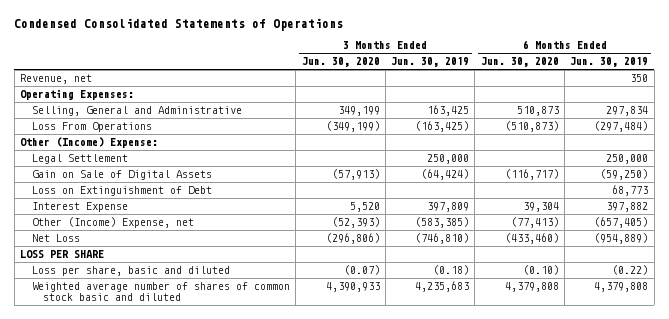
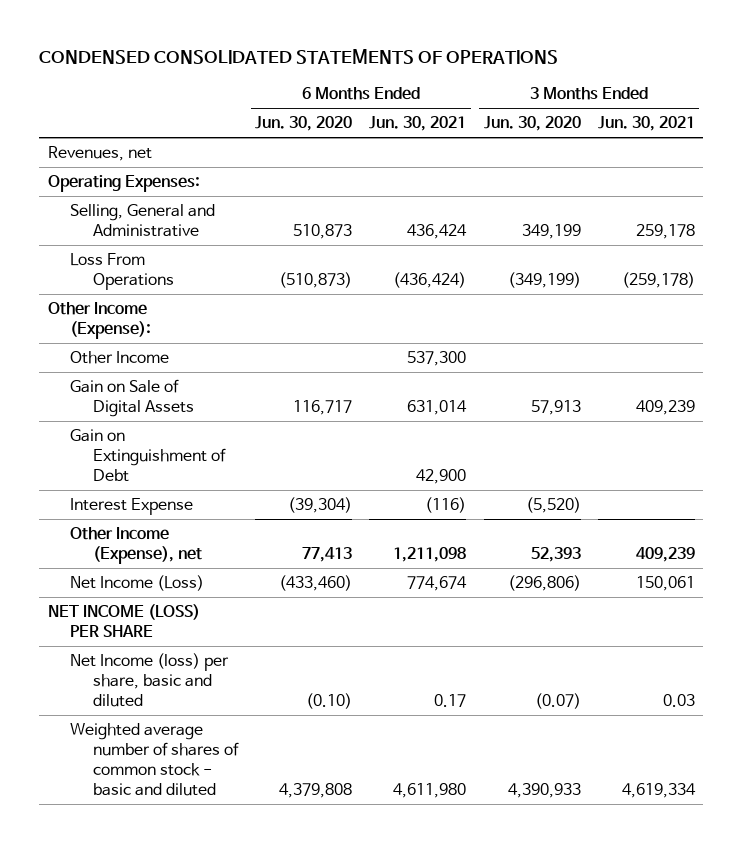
- Condensed Consolidated Statements of Operations
+ CONDENSED CONSOLIDATED STATEMENTS OF OPERATIONS
- | 3 Months Ended Jun. 30, 2020 | 3 Months Ended Jun. 30, 2019 | 6 Months Ended Jun. 30, 2020 | 6 Months Ended Jun. 30, 2019
+ | 6 Months Ended Jun. 30, 2020 | 6 Months Ended Jun. 30, 2021 | 3 Months Ended Jun. 30, 2020 | 3 Months Ended Jun. 30, 2021
- Revenue, net | | | | 350
+ Revenues, net
- Other (Income) Expense:
- Legal Settlement | | 250,000 | | 250,000
- Gain on Sale of Digital Assets | (57,913) | (64,424) | (116,717) | (59,250)
- Loss on Extinguishment of Debt | | | | 68,773
- Interest Expense | 5,520 | 397,809 | 39,304 | 397,882
- Other (Income) Expense, net | (52,393) | (583,385) | (77,413) | (657,405)
- Net Loss | (296,806) | (746,810) | (433,460) | (954,889)
- LOSS PER SHARE
- Loss per share, basic and diluted | (0.07) | (0.18) | (0.10) | (0.22)
- Weighted average number of shares of common stock basic and diluted | 4,390,933 | 4,235,683 | 4,379,808 | 4,379,808
+ Other Income (Expense):
+ Other Income | | 537,300 | |
+ Gain on Sale of Digital Assets | 116,717 | 631,014 | 57,913 | 409,239
+ Gain on Extinguishment of Debt | | 42,900 | |
+ Interest Expense | (39,304) | (116) | (5,520) |
+ Other Income (Expense), net | 77,413 | 1,211,098 | 52,393 | 409,239
+ Net Income (Loss) | (433,460) | 774,674 | (296,806) | 150,061
+ NET INCOME (LOSS) PER SHARE
+ Net Income (loss) per share, basic and diluted | (0.10) | 0.17 | (0.07) | 0.03
+ Weighted average number of shares of common stock - basic and diluted | 4,379,808 | 4,611,980 | 4,390,933 | 4,619,334

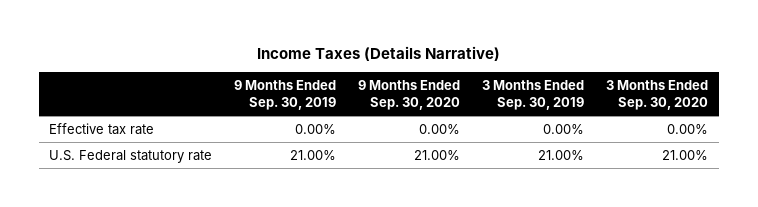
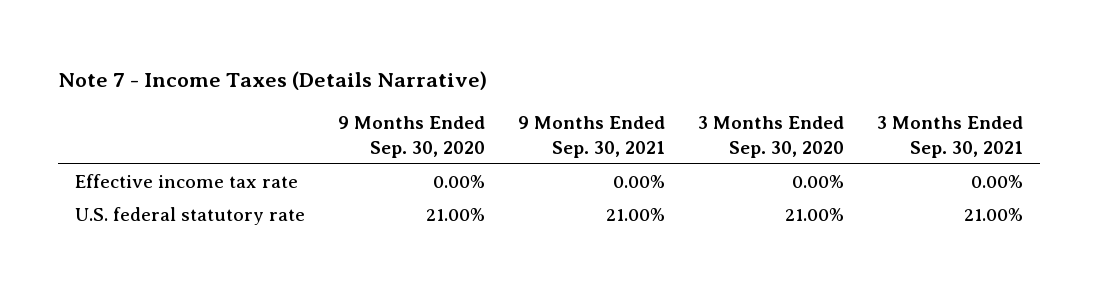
- Income Taxes (Details Narrative)
+ Note 7 - Income Taxes (Details Narrative)
- | 9 Months Ended Sep. 30, 2019 | 9 Months Ended Sep. 30, 2020 | 3 Months Ended Sep. 30, 2019 | 3 Months Ended Sep. 30, 2020
+ | 9 Months Ended Sep. 30, 2020 | 9 Months Ended Sep. 30, 2021 | 3 Months Ended Sep. 30, 2020 | 3 Months Ended Sep. 30, 2021
- Effective tax rate | 0.00% | 0.00% | 0.00% | 0.00%
- U.S. Federal statutory rate | 21.00% | 21.00% | 21.00% | 21.00%
+ Effective income tax rate | 0.00% | 0.00% | 0.00% | 0.00%
+ U.S. federal statutory rate | 21.00% | 21.00% | 21.00% | 21.00%

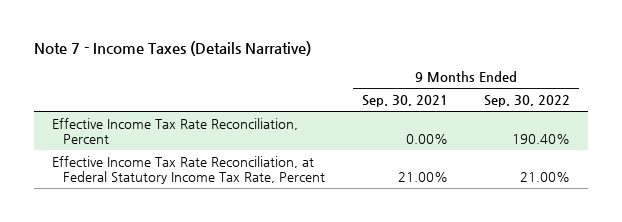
- | 9 Months Ended Sep. 30, 2020 | 9 Months Ended Sep. 30, 2021 | 3 Months Ended Sep. 30, 2020 | 3 Months Ended Sep. 30, 2021
+ | 9 Months Ended Sep. 30, 2021 | 9 Months Ended Sep. 30, 2022
- Effective income tax rate | 0.00% | 0.00% | 0.00% | 0.00%
- U.S. federal statutory rate | 21.00% | 21.00% | 21.00% | 21.00%
+ Effective Income Tax Rate Reconciliation, Percent | 0.00% | 190.40%
+ Effective Income Tax Rate Reconciliation, at Federal Statutory Income Tax Rate, Percent | 21.00% | 21.00%

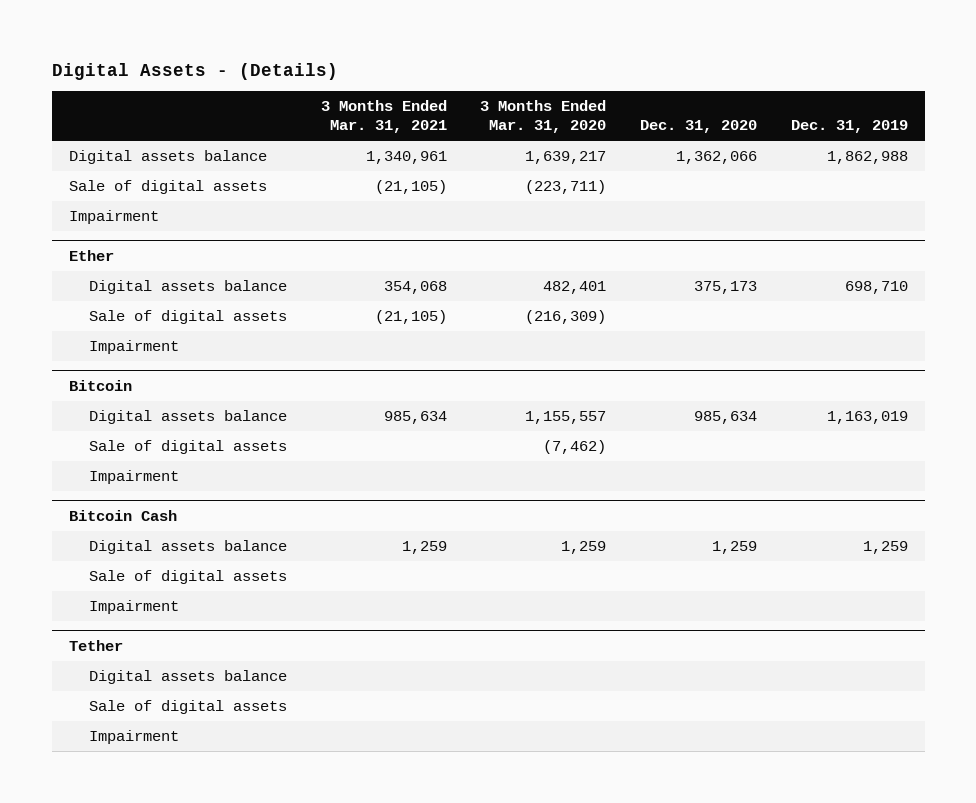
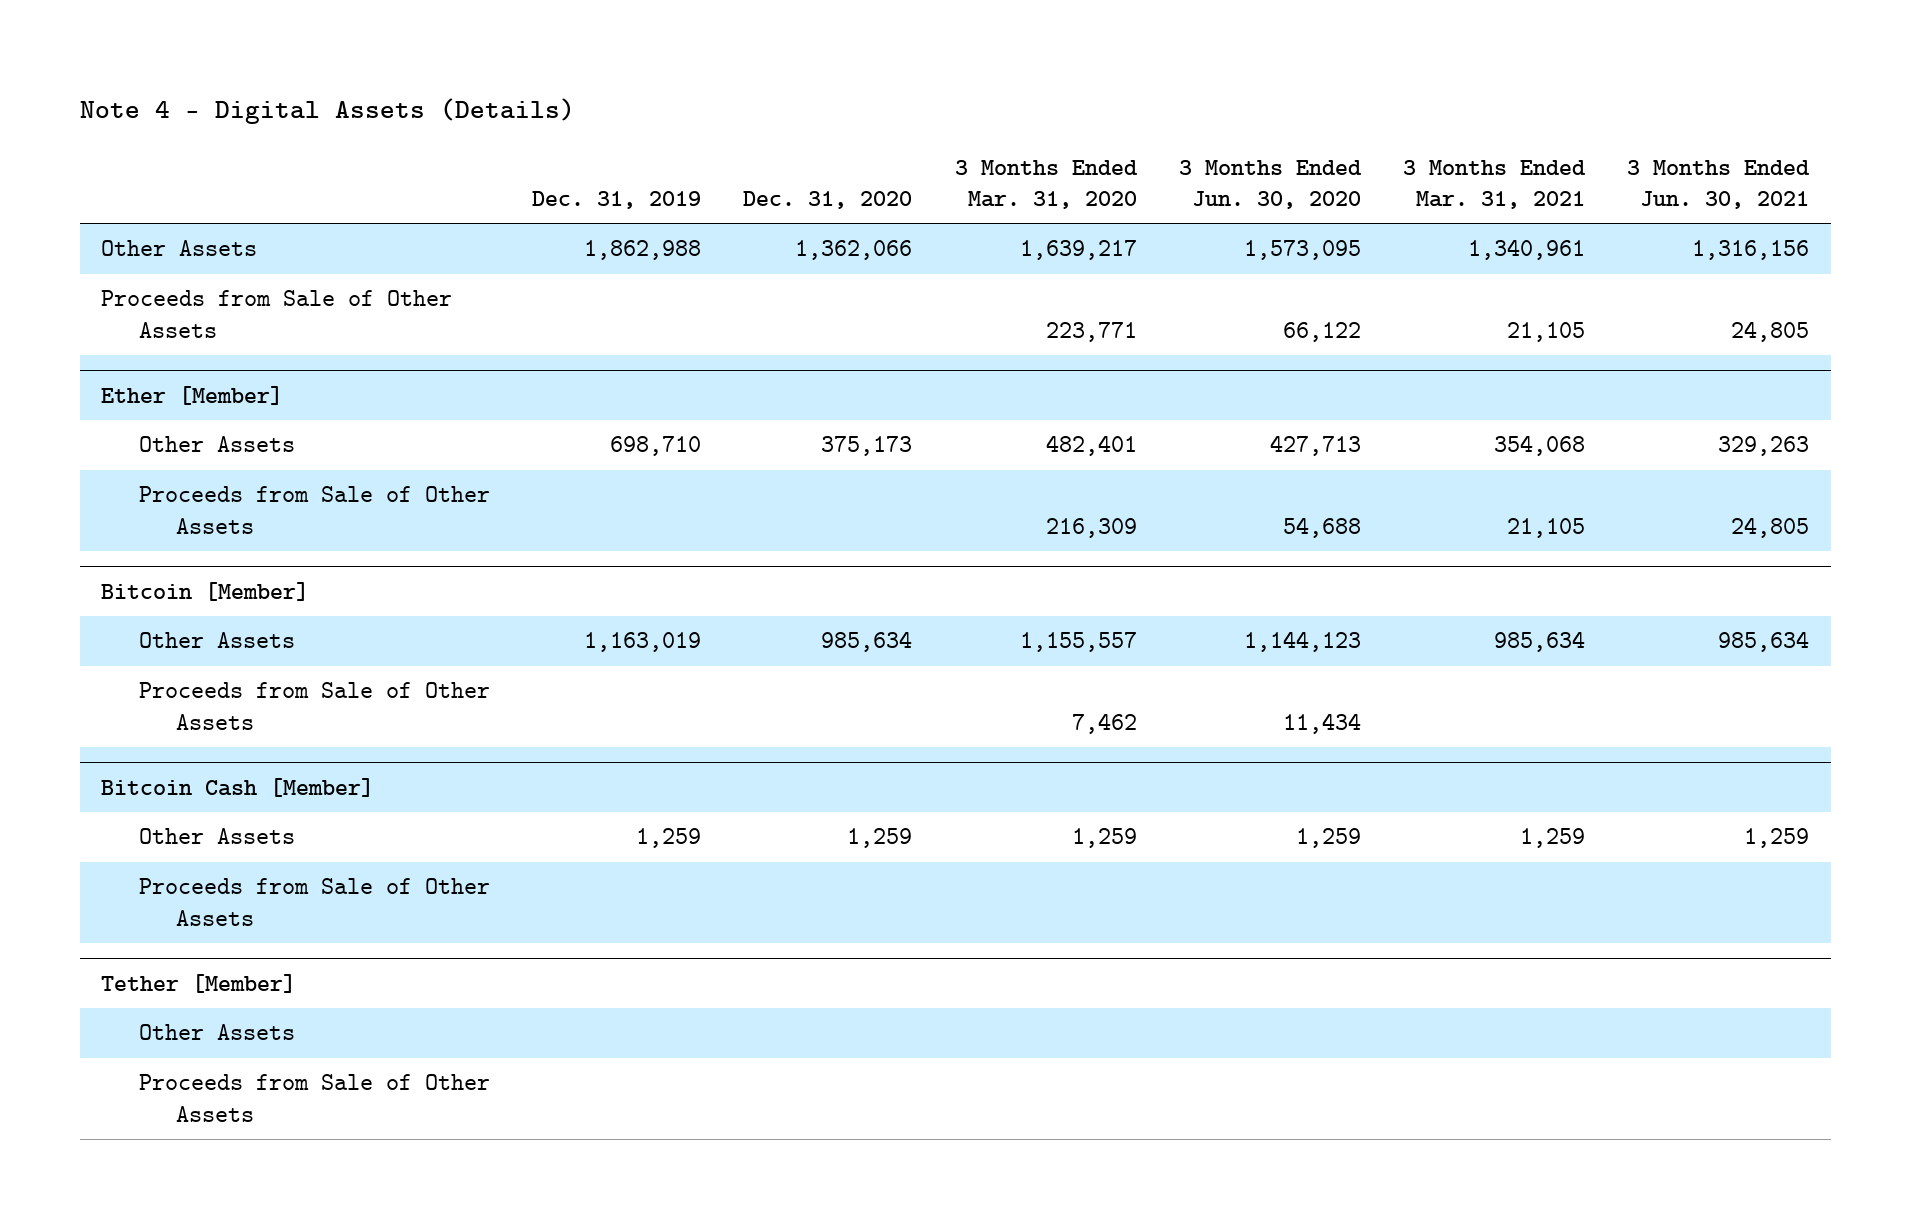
- Digital Assets - (Details)
+ Note 4 - Digital Assets (Details)
- | 3 Months Ended Mar. 31, 2021 | 3 Months Ended Mar. 31, 2020 | Dec. 31, 2020 | Dec. 31, 2019
+ | Dec. 31, 2019 | Dec. 31, 2020 | 3 Months Ended Mar. 31, 2020 | 3 Months Ended Jun. 30, 2020 | 3 Months Ended Mar. 31, 2021 | 3 Months Ended Jun. 30, 2021
- Digital assets balance | 1,340,961 | 1,639,217 | 1,362,066 | 1,862,988
- Sale of digital assets | (21,105) | (223,711) | |
- Impairment
- Ether
- Digital assets balance | 354,068 | 482,401 | 375,173 | 698,710
- Sale of digital assets | (21,105) | (216,309) | |
- Impairment
- Bitcoin
- Digital assets balance | 985,634 | 1,155,557 | 985,634 | 1,163,019
- Sale of digital assets | | (7,462) | |
- Impairment
- Bitcoin Cash
- Digital assets balance | 1,259 | 1,259 | 1,259 | 1,259
- Sale of digital assets
- Impairment
- Tether
- Digital assets balance
- Sale of digital assets
- Impairment
+ Other Assets | 1,862,988 | 1,362,066 | 1,639,217 | 1,573,095 | 1,340,961 | 1,316,156
+ Proceeds from Sale of Other Assets | | | 223,771 | 66,122 | 21,105 | 24,805
+ Ether [Member]
+ Other Assets | 698,710 | 375,173 | 482,401 | 427,713 | 354,068 | 329,263
+ Proceeds from Sale of Other Assets | | | 216,309 | 54,688 | 21,105 | 24,805
+ Bitcoin [Member]
+ Other Assets | 1,163,019 | 985,634 | 1,155,557 | 1,144,123 | 985,634 | 985,634
+ Proceeds from Sale of Other Assets | | | 7,462 | 11,434 | |
+ Bitcoin Cash [Member]
+ Other Assets | 1,259 | 1,259 | 1,259 | 1,259 | 1,259 | 1,259
+ Proceeds from Sale of Other Assets
+ Tether [Member]
+ Other Assets
+ Proceeds from Sale of Other Assets

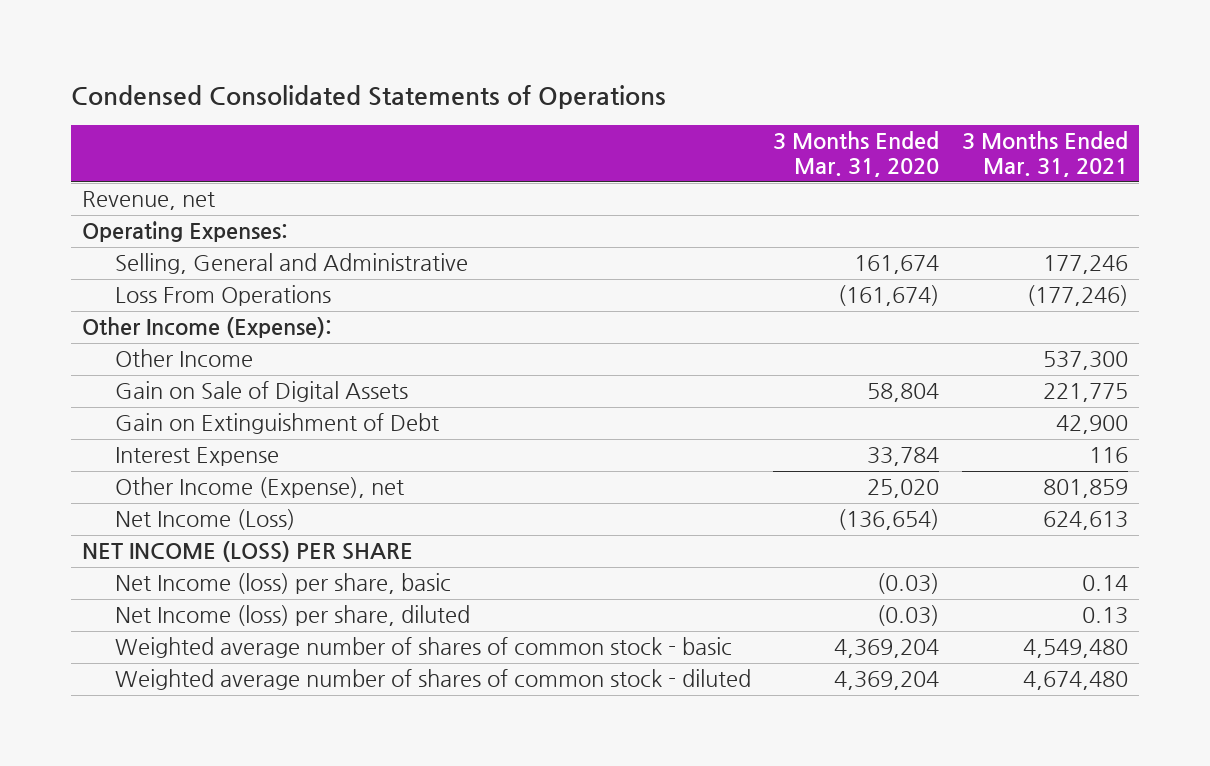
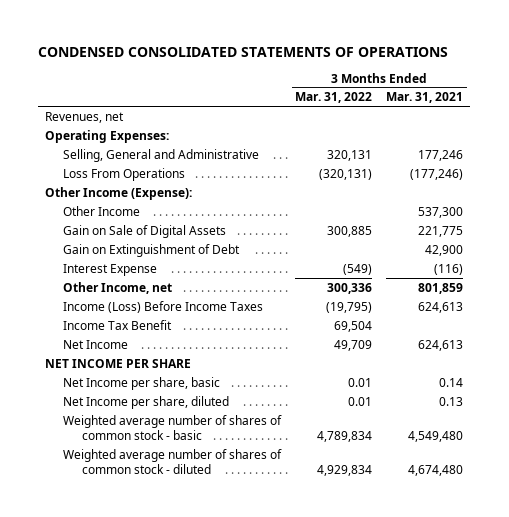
- Condensed Consolidated Statements of Operations
+ CONDENSED CONSOLIDATED STATEMENTS OF OPERATIONS
- | 3 Months Ended Mar. 31, 2020 | 3 Months Ended Mar. 31, 2021
+ | 3 Months Ended Mar. 31, 2022 | 3 Months Ended Mar. 31, 2021
- Revenue, net
+ Revenues, net
- Interest Expense | 33,784 | 116
- Other Income (Expense), net | 25,020 | 801,859
- Net Income (Loss) | (136,654) | 624,613
- NET INCOME (LOSS) PER SHARE
- Net Income (loss) per share, basic | (0.03) | 0.14
- Net Income (loss) per share, diluted | (0.03) | 0.13
+ Interest Expense | (549) | (116)
+ Other Income, net | 300,336 | 801,859
+ Income (Loss) Before Income Taxes | (19,795) | 624,613
+ Income Tax Benefit | 69,504 |
+ Net Income | 49,709 | 624,613
+ NET INCOME PER SHARE
+ Net Income per share, basic | 0.01 | 0.14
+ Net Income per share, diluted | 0.01 | 0.13

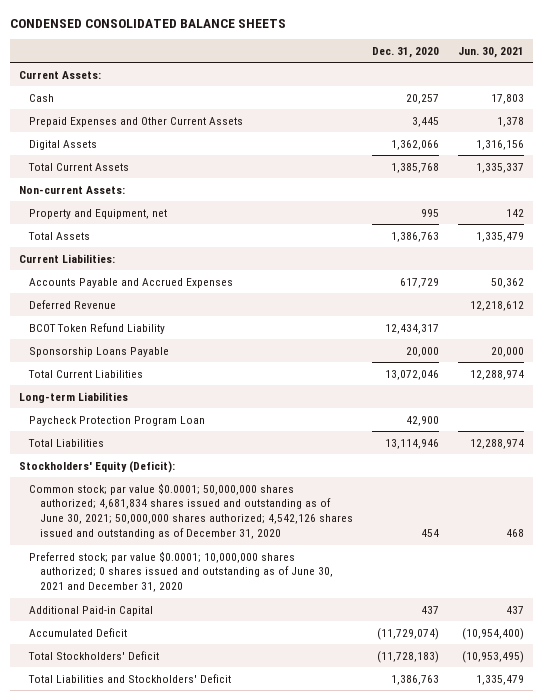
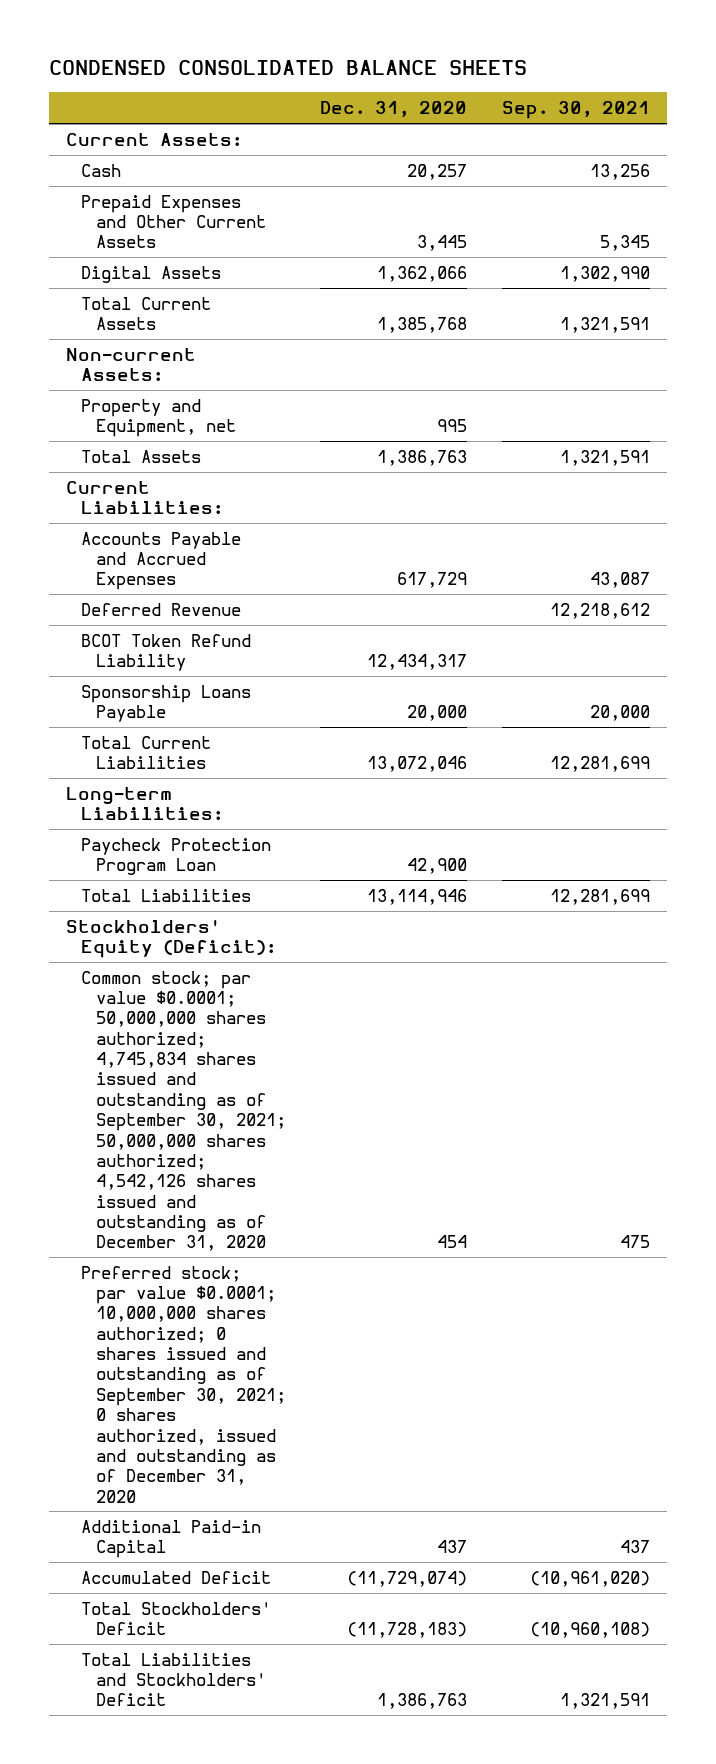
- | Dec. 31, 2020 | Jun. 30, 2021
+ | Dec. 31, 2020 | Sep. 30, 2021
- Long-term Liabilities
+ Long-term Liabilities:
- Common stock; par value $0.0001; 50,000,000 shares authorized; 4,681,834 shares issued and outstanding as of June 30, 2021; 50,000,000 shares authorized; 4,542,126 shares issued and outstanding as of December 31, 2020 | 454 | 468
- Preferred stock; par value $0.0001; 10,000,000 shares authorized; 0 shares issued and outstanding as of June 30, 2021 and December 31, 2020
+ Common stock; par value $0.0001; 50,000,000 shares authorized; 4,745,834 shares issued and outstanding as of September 30, 2021; 50,000,000 shares authorized; 4,542,126 shares issued and outstanding as of December 31, 2020 | 454 | 475
+ Preferred stock; par value $0.0001; 10,000,000 shares authorized; 0 shares issued and outstanding as of September 30, 2021; 0 shares authorized, issued and outstanding as of December 31, 2020

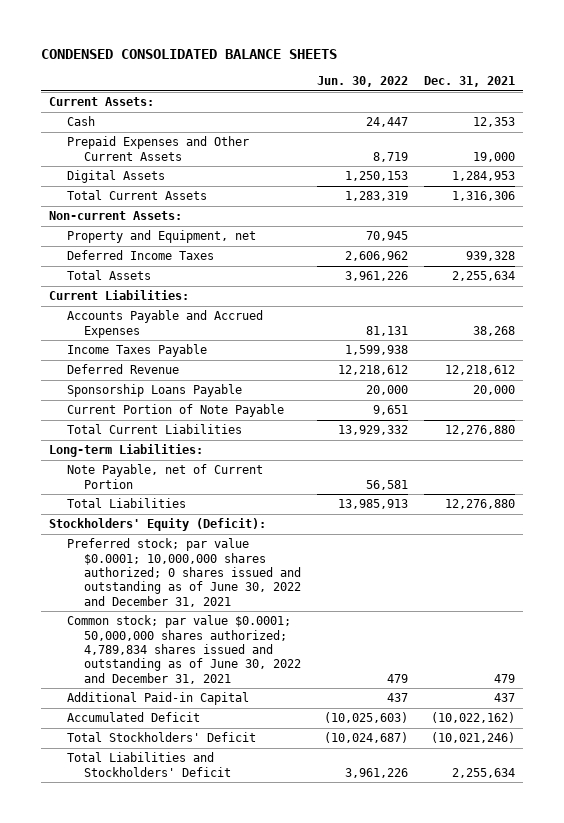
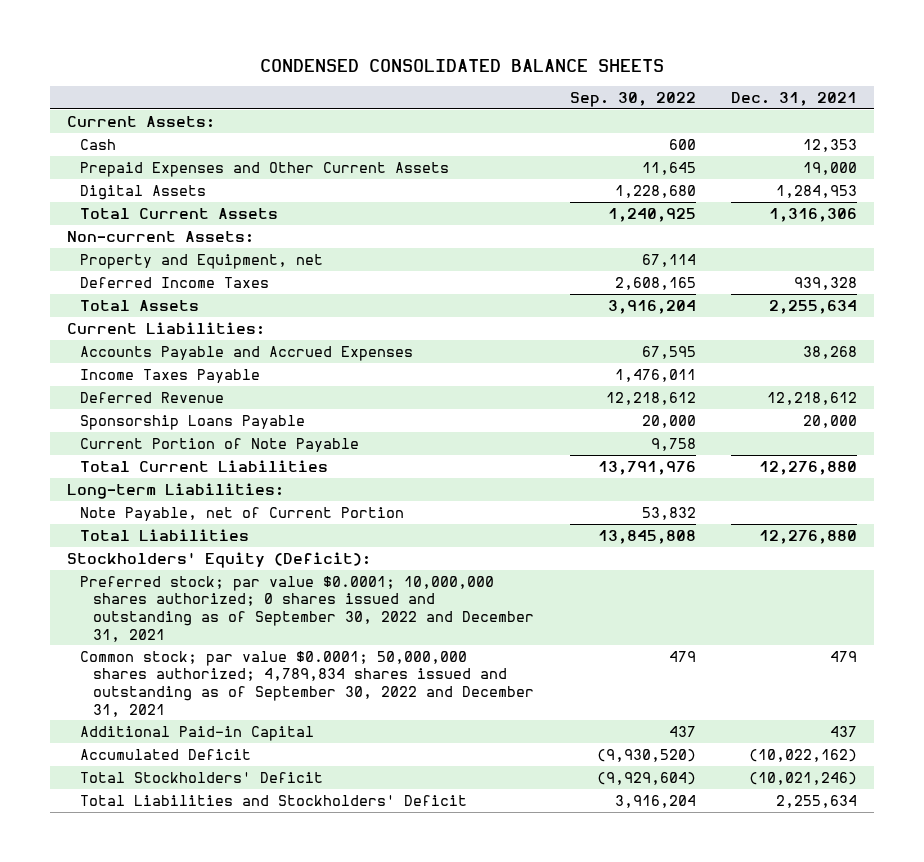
- | Jun. 30, 2022 | Dec. 31, 2021
+ | Sep. 30, 2022 | Dec. 31, 2021
- Preferred stock; par value $0.0001; 10,000,000 shares authorized; 0 shares issued and outstanding as of June 30, 2022 and December 31, 2021
- Common stock; par value $0.0001; 50,000,000 shares authorized; 4,789,834 shares issued and outstanding as of June 30, 2022 and December 31, 2021 | 479 | 479
+ Preferred stock; par value $0.0001; 10,000,000 shares authorized; 0 shares issued and outstanding as of September 30, 2022 and December 31, 2021
+ Common stock; par value $0.0001; 50,000,000 shares authorized; 4,789,834 shares issued and outstanding as of September 30, 2022 and December 31, 2021 | 479 | 479

